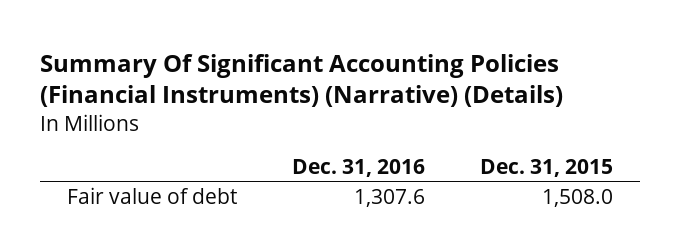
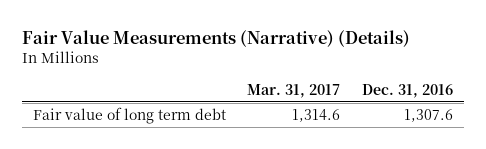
- Summary Of Significant Accounting Policies (Financial Instruments) (Narrative) (Details)
+ Fair Value Measurements (Narrative) (Details)
- | Dec. 31, 2016 | Dec. 31, 2015
+ | Mar. 31, 2017 | Dec. 31, 2016
- Fair value of debt | 1,307.6 | 1,508.0
+ Fair value of long term debt | 1,314.6 | 1,307.6

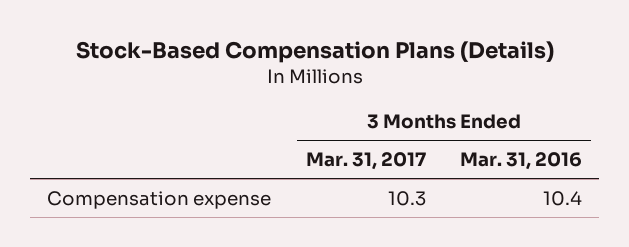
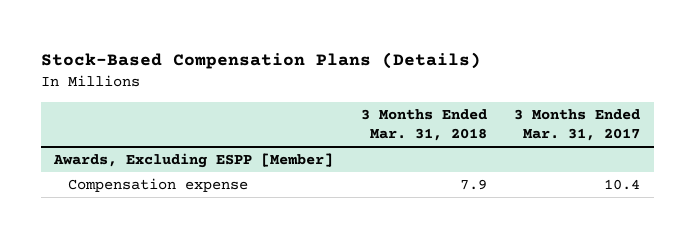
- | 3 Months Ended Mar. 31, 2017 | 3 Months Ended Mar. 31, 2016
+ | 3 Months Ended Mar. 31, 2018 | 3 Months Ended Mar. 31, 2017
- Compensation expense | 10.3 | 10.4
+ Awards, Excluding ESPP [Member]
+ Compensation expense | 7.9 | 10.4

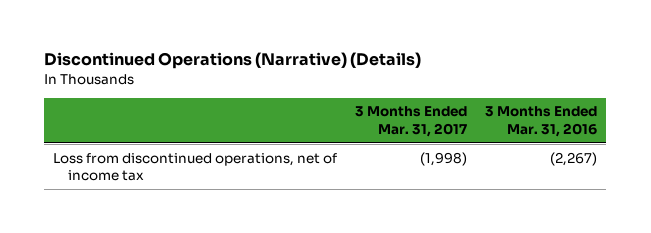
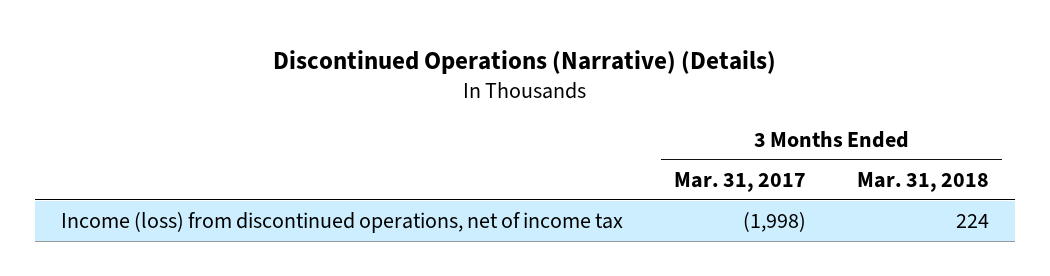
- | 3 Months Ended Mar. 31, 2017 | 3 Months Ended Mar. 31, 2016
+ | 3 Months Ended Mar. 31, 2017 | 3 Months Ended Mar. 31, 2018
- Loss from discontinued operations, net of income tax | (1,998) | (2,267)
+ Income (loss) from discontinued operations, net of income tax | (1,998) | 224

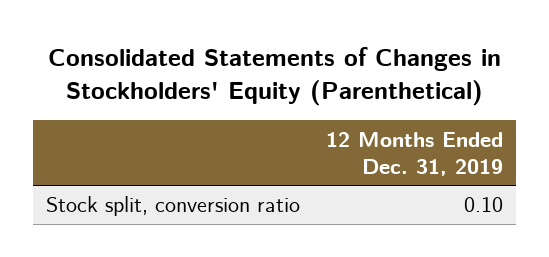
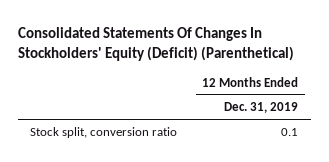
- Consolidated Statements of Changes in Stockholders' Equity (Parenthetical)
+ Consolidated Statements Of Changes In Stockholders' Equity (Deficit) (Parenthetical)
- Stock split, conversion ratio | 0.10
+ Stock split, conversion ratio | 0.1

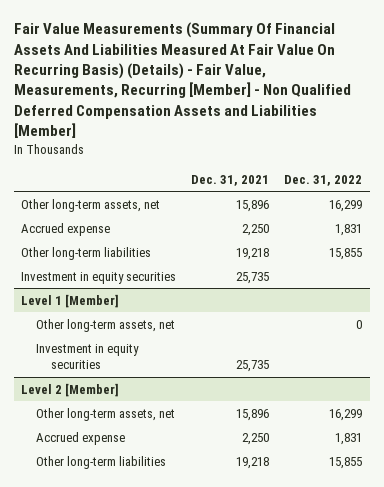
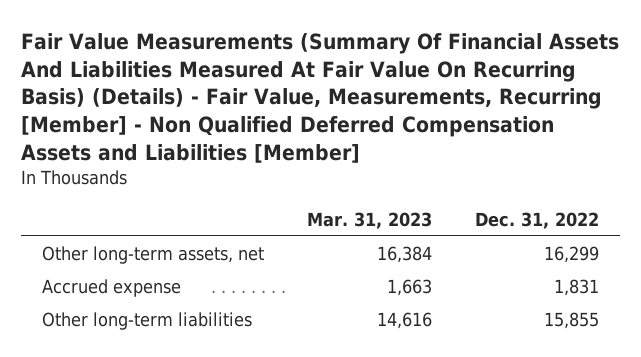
- | Dec. 31, 2021 | Dec. 31, 2022
+ | Mar. 31, 2023 | Dec. 31, 2022
- Investment in equity securities | 25,735 |
- Level 1 [Member]
- Other long-term assets, net | | 0
- Investment in equity securities | 25,735 |
- Level 2 [Member]
- Other long-term assets, net | 15,896 | 16,299
- Accrued expense | 2,250 | 1,831
- Other long-term liabilities | 19,218 | 15,855

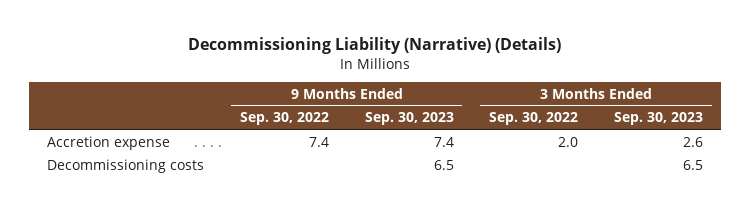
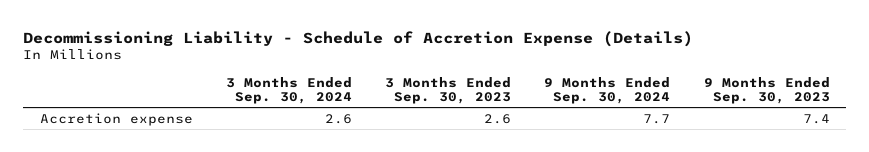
- Decommissioning Liability (Narrative) (Details)
+ Decommissioning Liability - Schedule of Accretion Expense (Details)
- | 9 Months Ended Sep. 30, 2022 | 9 Months Ended Sep. 30, 2023 | 3 Months Ended Sep. 30, 2022 | 3 Months Ended Sep. 30, 2023
+ | 3 Months Ended Sep. 30, 2024 | 3 Months Ended Sep. 30, 2023 | 9 Months Ended Sep. 30, 2024 | 9 Months Ended Sep. 30, 2023
- Decommissioning costs | | 6.5 | | 6.5

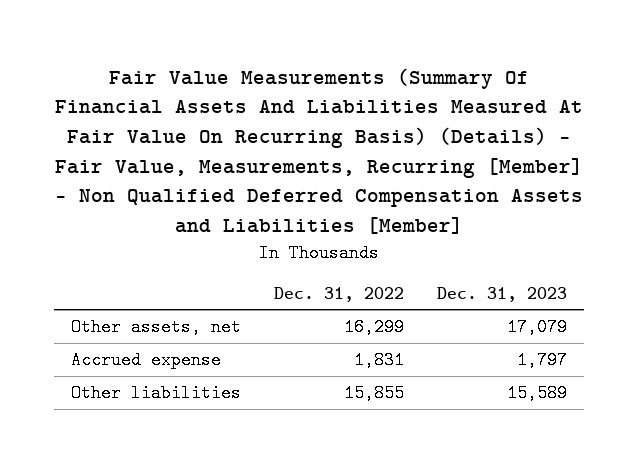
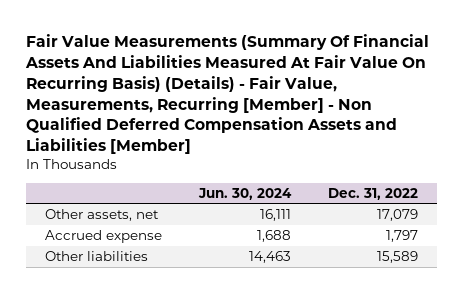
- | Dec. 31, 2022 | Dec. 31, 2023
+ | Jun. 30, 2024 | Dec. 31, 2022
- Other assets, net | 16,299 | 17,079
- Accrued expense | 1,831 | 1,797
- Other liabilities | 15,855 | 15,589
+ Other assets, net | 16,111 | 17,079
+ Accrued expense | 1,688 | 1,797
+ Other liabilities | 14,463 | 15,589

